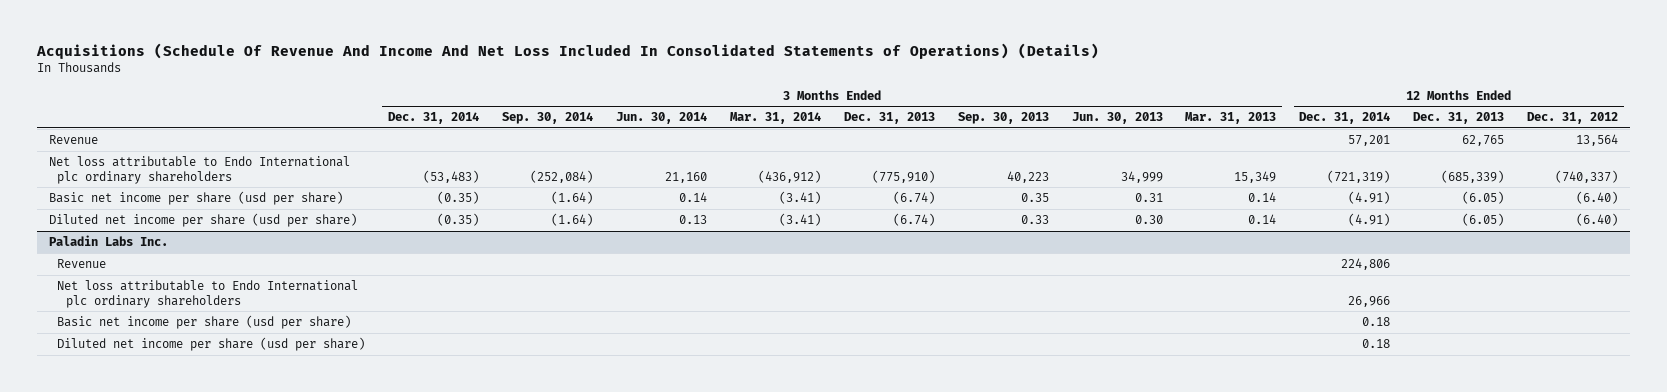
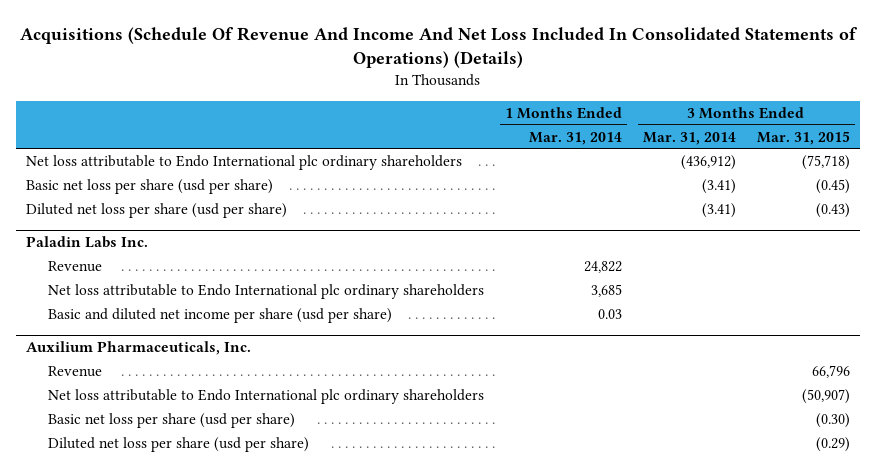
- | 3 Months Ended Dec. 31, 2014 | 3 Months Ended Sep. 30, 2014 | 3 Months Ended Jun. 30, 2014 | 3 Months Ended Mar. 31, 2014 | 3 Months Ended Dec. 31, 2013 | 3 Months Ended Sep. 30, 2013 | 3 Months Ended Jun. 30, 2013 | 3 Months Ended Mar. 31, 2013 | 12 Months Ended Dec. 31, 2014 | 12 Months Ended Dec. 31, 2013 | 12 Months Ended Dec. 31, 2012
+ | 1 Months Ended Mar. 31, 2014 | 3 Months Ended Mar. 31, 2014 | 3 Months Ended Mar. 31, 2015
- Revenue | | | | | | | | | 57,201 | 62,765 | 13,564
- Basic net income per share (usd per share) | (0.35) | (1.64) | 0.14 | (3.41) | (6.74) | 0.35 | 0.31 | 0.14 | (4.91) | (6.05) | (6.40)
- Diluted net income per share (usd per share) | (0.35) | (1.64) | 0.13 | (3.41) | (6.74) | 0.33 | 0.30 | 0.14 | (4.91) | (6.05) | (6.40)
+ Basic net loss per share (usd per share) | | (3.41) | (0.45)
+ Diluted net loss per share (usd per share) | | (3.41) | (0.43)
@ Paladin Labs Inc.
- Basic net income per share (usd per share) | | | | | | | | | 0.18 | |
- Diluted net income per share (usd per share) | | | | | | | | | 0.18 | |
+ Basic and diluted net income per share (usd per share) | 0.03 | |
+ Auxilium Pharmaceuticals, Inc.
+ Revenue | | | 66,796
+ Net loss attributable to Endo International plc ordinary shareholders | | | (50,907)
+ Basic net loss per share (usd per share) | | | (0.30)
+ Diluted net loss per share (usd per share) | | | (0.29)

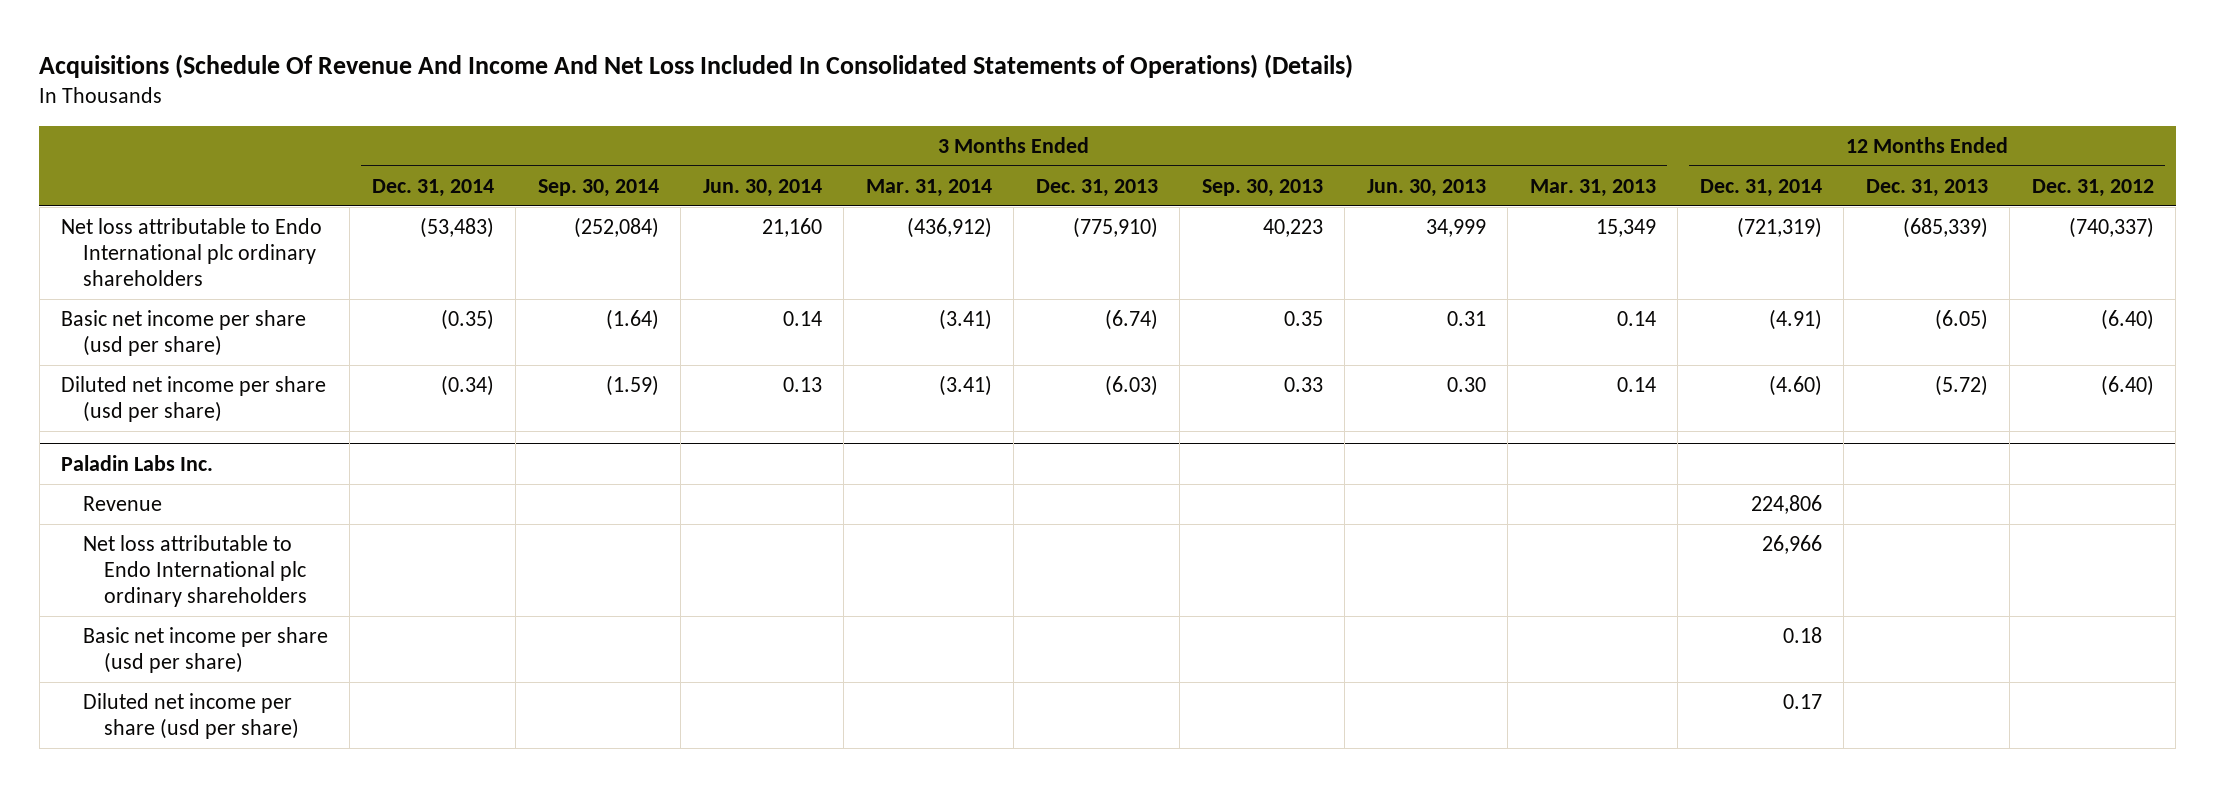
- | 1 Months Ended Mar. 31, 2014 | 3 Months Ended Mar. 31, 2014 | 3 Months Ended Mar. 31, 2015
+ | 3 Months Ended Dec. 31, 2014 | 3 Months Ended Sep. 30, 2014 | 3 Months Ended Jun. 30, 2014 | 3 Months Ended Mar. 31, 2014 | 3 Months Ended Dec. 31, 2013 | 3 Months Ended Sep. 30, 2013 | 3 Months Ended Jun. 30, 2013 | 3 Months Ended Mar. 31, 2013 | 12 Months Ended Dec. 31, 2014 | 12 Months Ended Dec. 31, 2013 | 12 Months Ended Dec. 31, 2012
- Basic net loss per share (usd per share) | | (3.41) | (0.45)
- Diluted net loss per share (usd per share) | | (3.41) | (0.43)
+ Basic net income per share (usd per share) | (0.35) | (1.64) | 0.14 | (3.41) | (6.74) | 0.35 | 0.31 | 0.14 | (4.91) | (6.05) | (6.40)
+ Diluted net income per share (usd per share) | (0.34) | (1.59) | 0.13 | (3.41) | (6.03) | 0.33 | 0.30 | 0.14 | (4.60) | (5.72) | (6.40)
@ Paladin Labs Inc.
- Basic and diluted net income per share (usd per share) | 0.03 | |
- Auxilium Pharmaceuticals, Inc.
- Revenue | | | 66,796
- Net loss attributable to Endo International plc ordinary shareholders | | | (50,907)
- Basic net loss per share (usd per share) | | | (0.30)
- Diluted net loss per share (usd per share) | | | (0.29)
@ Paladin Labs Inc.
+ Basic net income per share (usd per share) | | | | | | | | | 0.18 | |
+ Diluted net income per share (usd per share) | | | | | | | | | 0.17 | |

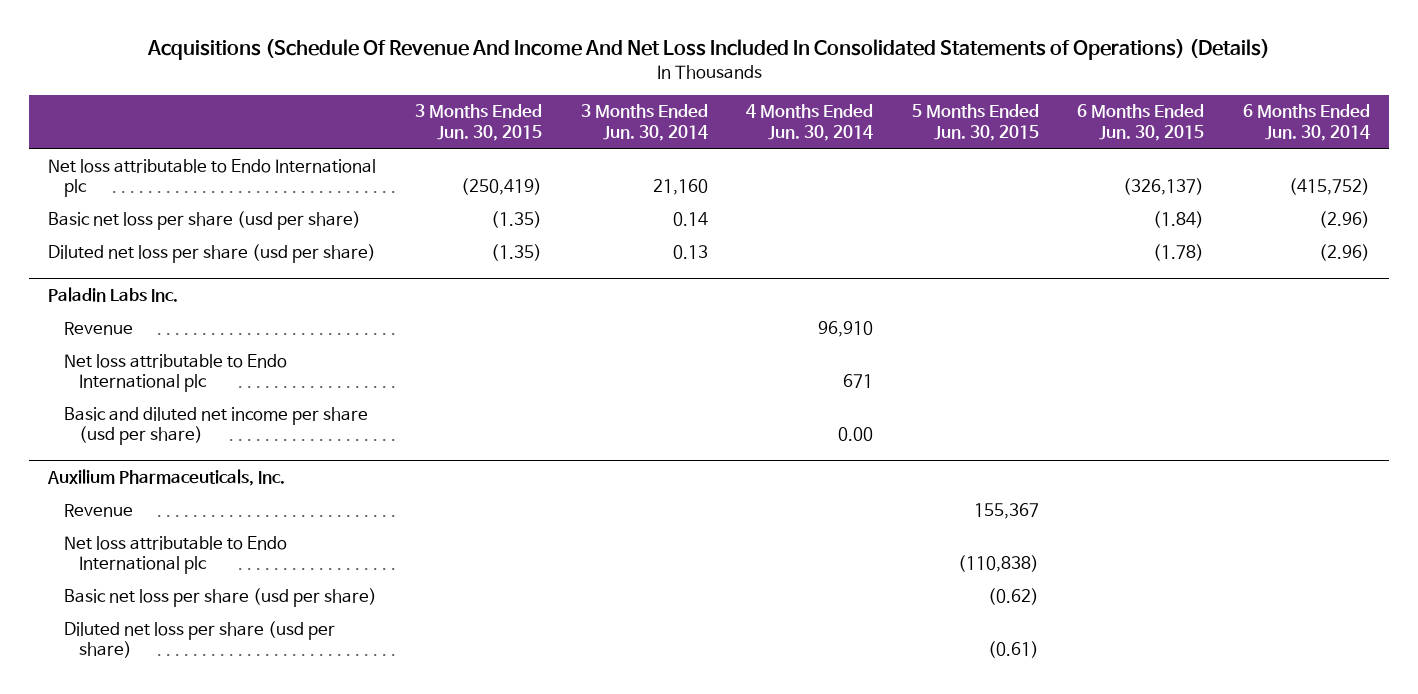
- | 3 Months Ended Dec. 31, 2014 | 3 Months Ended Sep. 30, 2014 | 3 Months Ended Jun. 30, 2014 | 3 Months Ended Mar. 31, 2014 | 3 Months Ended Dec. 31, 2013 | 3 Months Ended Sep. 30, 2013 | 3 Months Ended Jun. 30, 2013 | 3 Months Ended Mar. 31, 2013 | 12 Months Ended Dec. 31, 2014 | 12 Months Ended Dec. 31, 2013 | 12 Months Ended Dec. 31, 2012
+ | 3 Months Ended Jun. 30, 2015 | 3 Months Ended Jun. 30, 2014 | 4 Months Ended Jun. 30, 2014 | 5 Months Ended Jun. 30, 2015 | 6 Months Ended Jun. 30, 2015 | 6 Months Ended Jun. 30, 2014
- Net loss attributable to Endo International plc ordinary shareholders | (53,483) | (252,084) | 21,160 | (436,912) | (775,910) | 40,223 | 34,999 | 15,349 | (721,319) | (685,339) | (740,337)
- Basic net income per share (usd per share) | (0.35) | (1.64) | 0.14 | (3.41) | (6.74) | 0.35 | 0.31 | 0.14 | (4.91) | (6.05) | (6.40)
- Diluted net income per share (usd per share) | (0.34) | (1.59) | 0.13 | (3.41) | (6.03) | 0.33 | 0.30 | 0.14 | (4.60) | (5.72) | (6.40)
+ Net loss attributable to Endo International plc | (250,419) | 21,160 | | | (326,137) | (415,752)
+ Basic net loss per share (usd per share) | (1.35) | 0.14 | | | (1.84) | (2.96)
+ Diluted net loss per share (usd per share) | (1.35) | 0.13 | | | (1.78) | (2.96)
@ Paladin Labs Inc.
- Net loss attributable to Endo International plc ordinary shareholders | | | | | | | | | 26,966 | |
- Basic net income per share (usd per share) | | | | | | | | | 0.18 | |
- Diluted net income per share (usd per share) | | | | | | | | | 0.17 | |
+ Net loss attributable to Endo International plc | | | 671 | | |
+ Basic and diluted net income per share (usd per share) | | | 0.00 | | |
+ Auxilium Pharmaceuticals, Inc.
+ Revenue | | | | 155,367 | |
+ Net loss attributable to Endo International plc | | | | (110,838) | |
+ Basic net loss per share (usd per share) | | | | (0.62) | |
+ Diluted net loss per share (usd per share) | | | | (0.61) | |

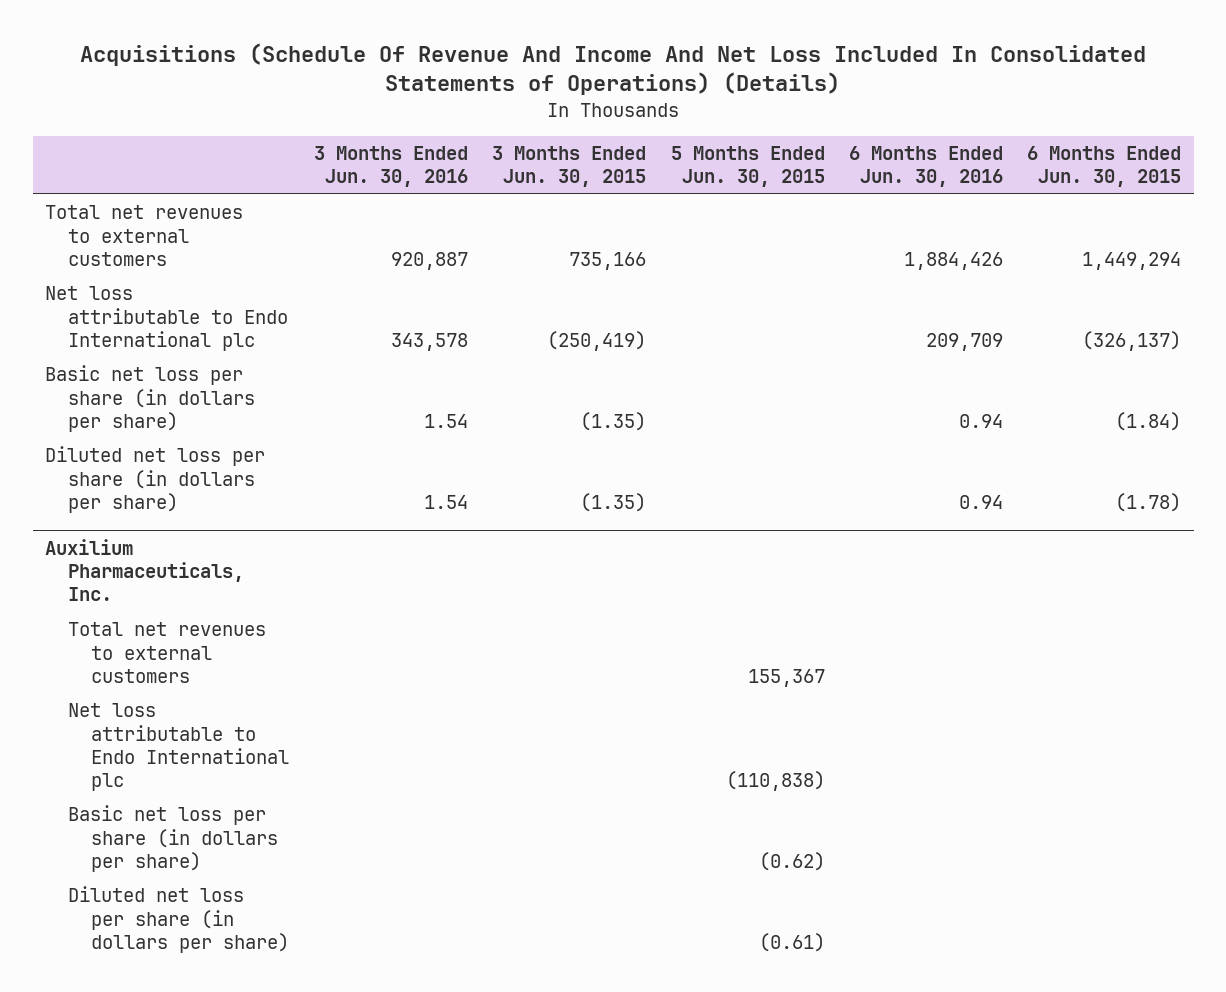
- | 3 Months Ended Jun. 30, 2015 | 3 Months Ended Jun. 30, 2014 | 4 Months Ended Jun. 30, 2014 | 5 Months Ended Jun. 30, 2015 | 6 Months Ended Jun. 30, 2015 | 6 Months Ended Jun. 30, 2014
+ | 3 Months Ended Jun. 30, 2016 | 3 Months Ended Jun. 30, 2015 | 5 Months Ended Jun. 30, 2015 | 6 Months Ended Jun. 30, 2016 | 6 Months Ended Jun. 30, 2015
+ Total net revenues to external customers | 920,887 | 735,166 | | 1,884,426 | 1,449,294
- Basic net loss per share (usd per share) | (1.35) | 0.14 | | | (1.84) | (2.96)
- Diluted net loss per share (usd per share) | (1.35) | 0.13 | | | (1.78) | (2.96)
- Paladin Labs Inc.
- Revenue | | | 96,910 | | |
- Net loss attributable to Endo International plc | | | 671 | | |
- Basic and diluted net income per share (usd per share) | | | 0.00 | | |
+ Basic net loss per share (in dollars per share) | 1.54 | (1.35) | | 0.94 | (1.84)
+ Diluted net loss per share (in dollars per share) | 1.54 | (1.35) | | 0.94 | (1.78)
@ Auxilium Pharmaceuticals, Inc.
- Revenue | | | | 155,367 | |
+ Total net revenues to external customers | | | 155,367 | |
- Basic net loss per share (usd per share) | | | | (0.62) | |
- Diluted net loss per share (usd per share) | | | | (0.61) | |
+ Basic net loss per share (in dollars per share) | | | (0.62) | |
+ Diluted net loss per share (in dollars per share) | | | (0.61) | |

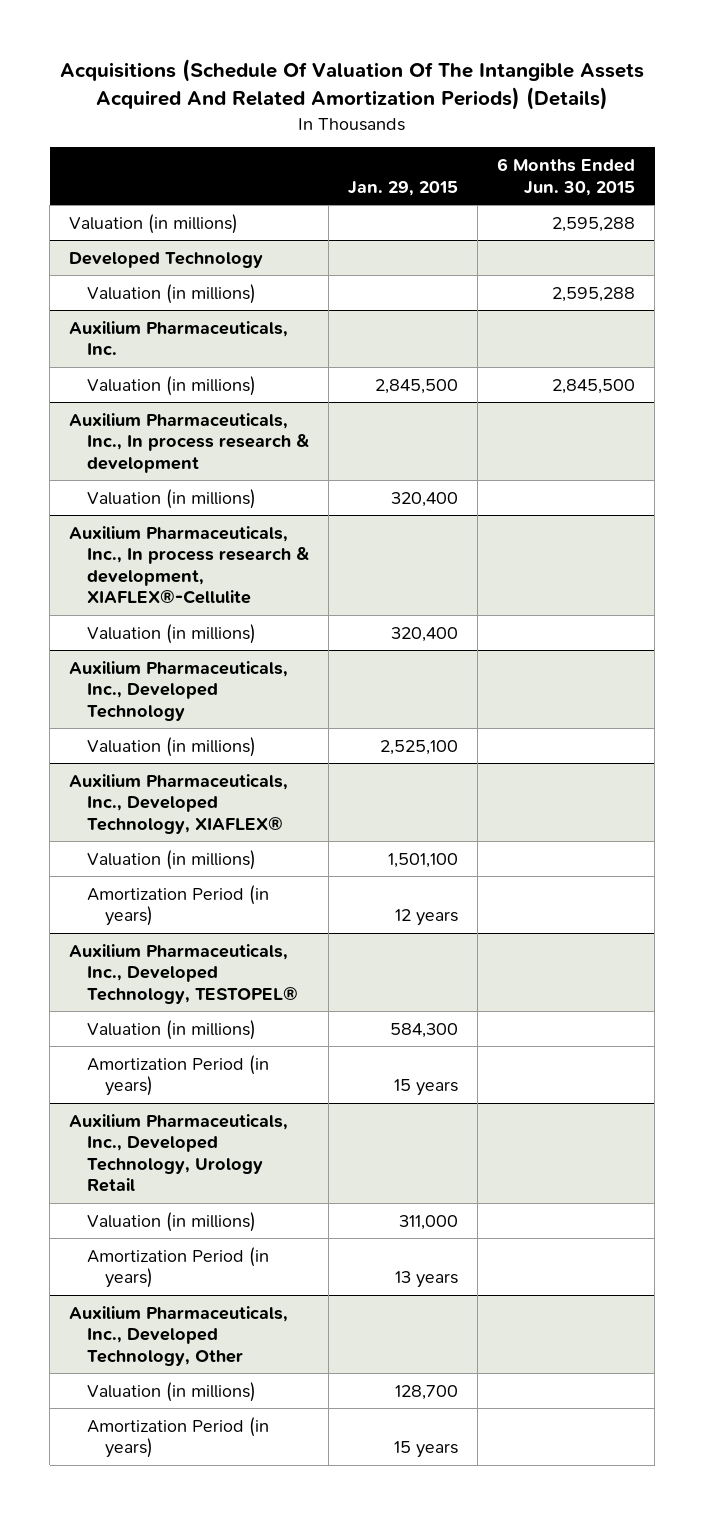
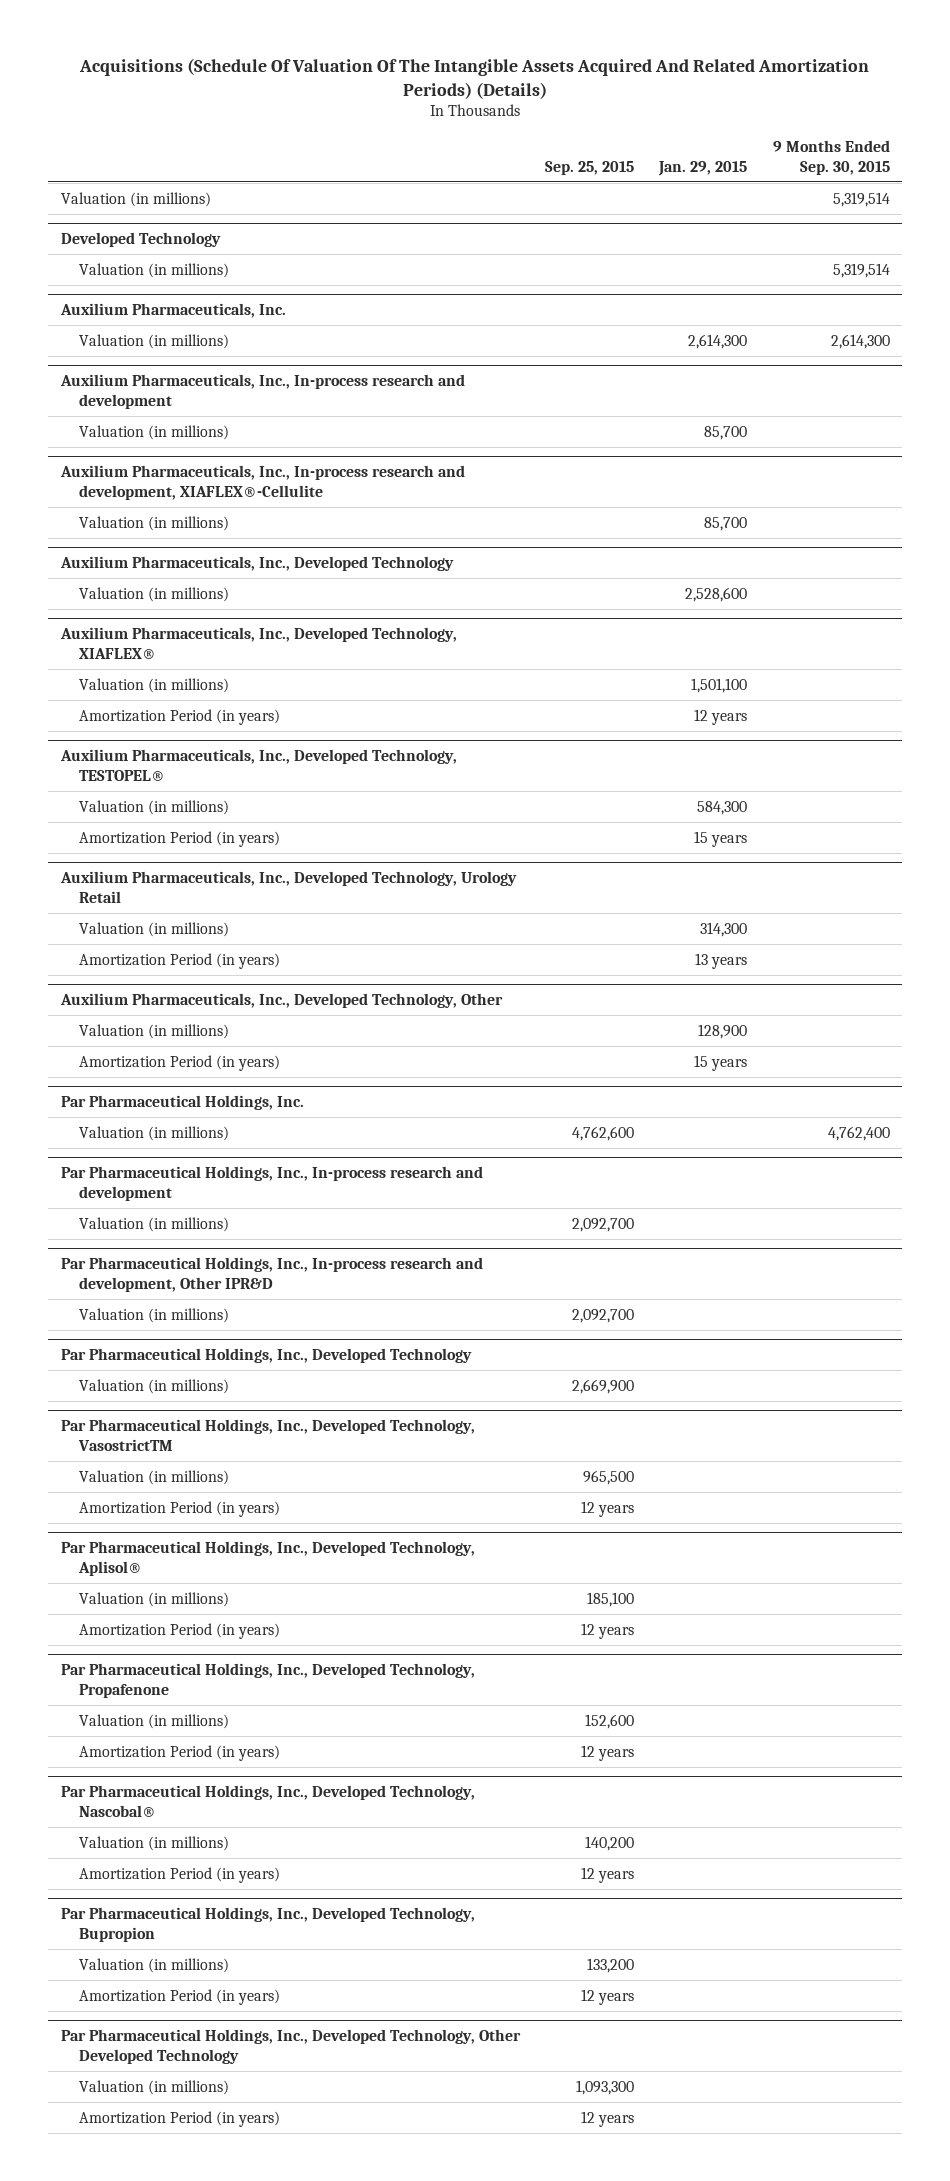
- | Jan. 29, 2015 | 6 Months Ended Jun. 30, 2015
+ | Sep. 25, 2015 | Jan. 29, 2015 | 9 Months Ended Sep. 30, 2015
@ Auxilium Pharmaceuticals, Inc.
- Valuation (in millions) | 2,845,500 | 2,845,500
- Auxilium Pharmaceuticals, Inc., In process research & development
- Valuation (in millions) | 320,400 |
- Auxilium Pharmaceuticals, Inc., In process research & development, XIAFLEX®-Cellulite
- Valuation (in millions) | 320,400 |
@ Auxilium Pharmaceuticals, Inc.
+ Valuation (in millions) | | 2,614,300 | 2,614,300
+ Auxilium Pharmaceuticals, Inc., In-process research and development
+ Valuation (in millions) | | 85,700 |
+ Auxilium Pharmaceuticals, Inc., In-process research and development, XIAFLEX®-Cellulite
+ Valuation (in millions) | | 85,700 |
@ Auxilium Pharmaceuticals, Inc., Developed Technology
- Valuation (in millions) | 2,525,100 |
+ Valuation (in millions) | | 2,528,600 |
@ Auxilium Pharmaceuticals, Inc., Developed Technology, Urology Retail
- Valuation (in millions) | 311,000 |
+ Valuation (in millions) | | 314,300 |
@ Auxilium Pharmaceuticals, Inc., Developed Technology, Other
- Valuation (in millions) | 128,700 |
+ Valuation (in millions) | | 128,900 |
+ Par Pharmaceutical Holdings, Inc.
+ Valuation (in millions) | 4,762,600 | | 4,762,400
+ Par Pharmaceutical Holdings, Inc., In-process research and development
+ Valuation (in millions) | 2,092,700 | |
+ Par Pharmaceutical Holdings, Inc., In-process research and development, Other IPR&D
+ Valuation (in millions) | 2,092,700 | |
+ Par Pharmaceutical Holdings, Inc., Developed Technology
+ Valuation (in millions) | 2,669,900 | |
+ Par Pharmaceutical Holdings, Inc., Developed Technology, VasostrictTM
+ Valuation (in millions) | 965,500 | |
+ Amortization Period (in years) | 12 years | |
+ Par Pharmaceutical Holdings, Inc., Developed Technology, Aplisol®
+ Valuation (in millions) | 185,100 | |
+ Amortization Period (in years) | 12 years | |
+ Par Pharmaceutical Holdings, Inc., Developed Technology, Propafenone
+ Valuation (in millions) | 152,600 | |
+ Amortization Period (in years) | 12 years | |
+ Par Pharmaceutical Holdings, Inc., Developed Technology, Nascobal®
+ Valuation (in millions) | 140,200 | |
+ Amortization Period (in years) | 12 years | |
+ Par Pharmaceutical Holdings, Inc., Developed Technology, Bupropion
+ Valuation (in millions) | 133,200 | |
+ Amortization Period (in years) | 12 years | |
+ Par Pharmaceutical Holdings, Inc., Developed Technology, Other Developed Technology
+ Valuation (in millions) | 1,093,300 | |
+ Amortization Period (in years) | 12 years | |

